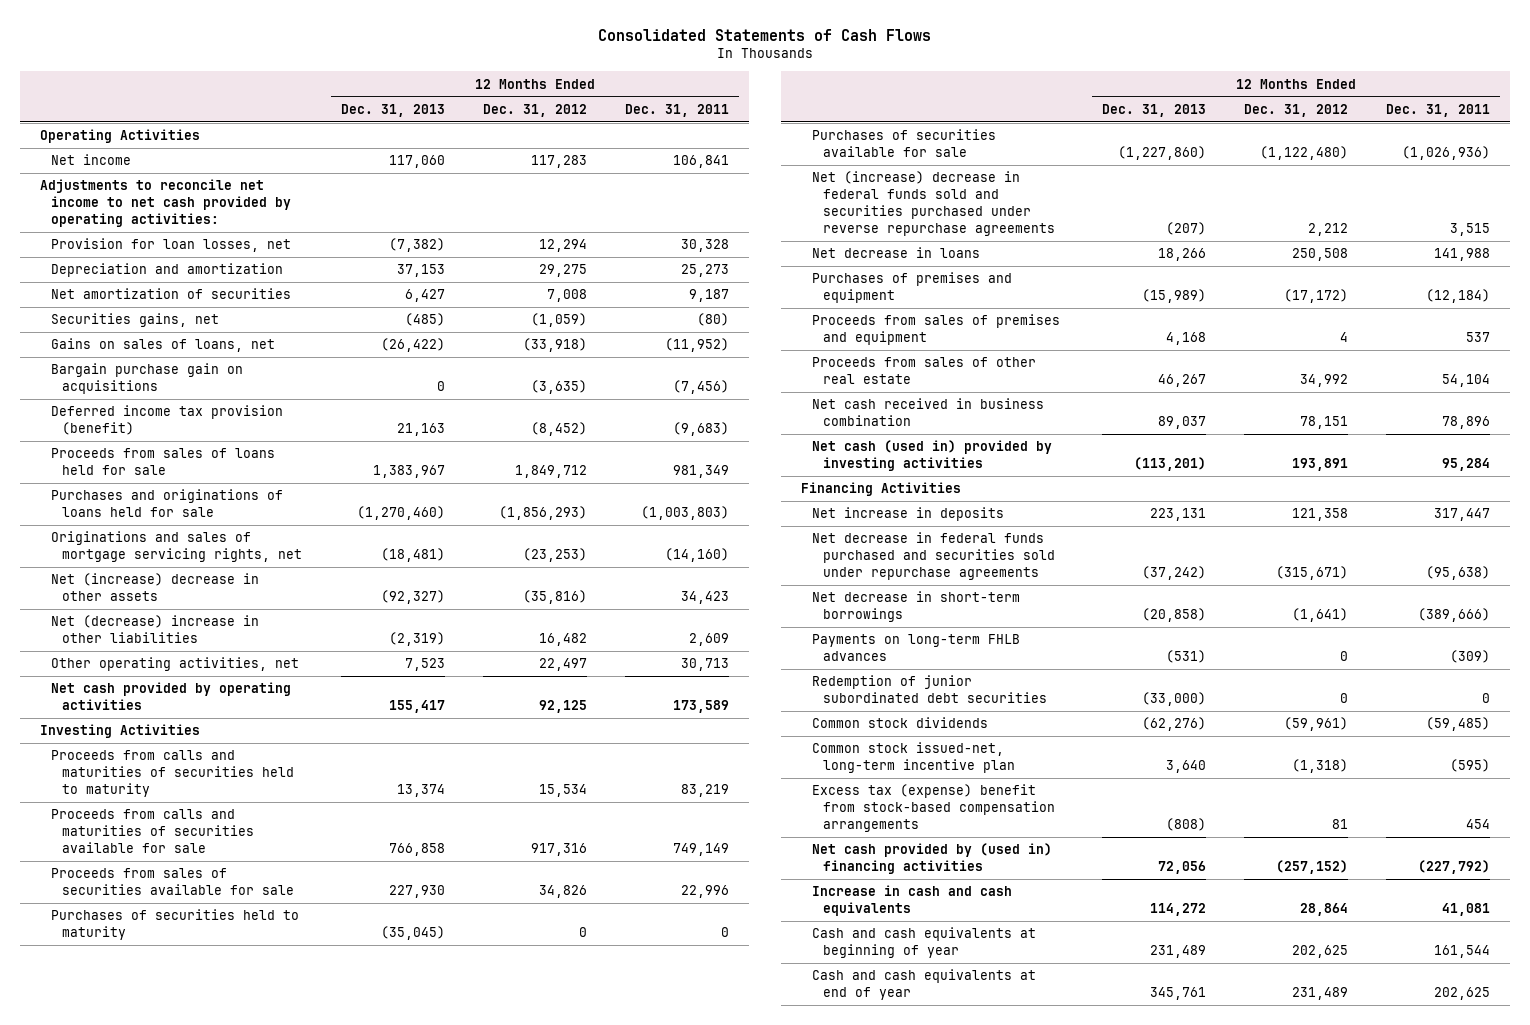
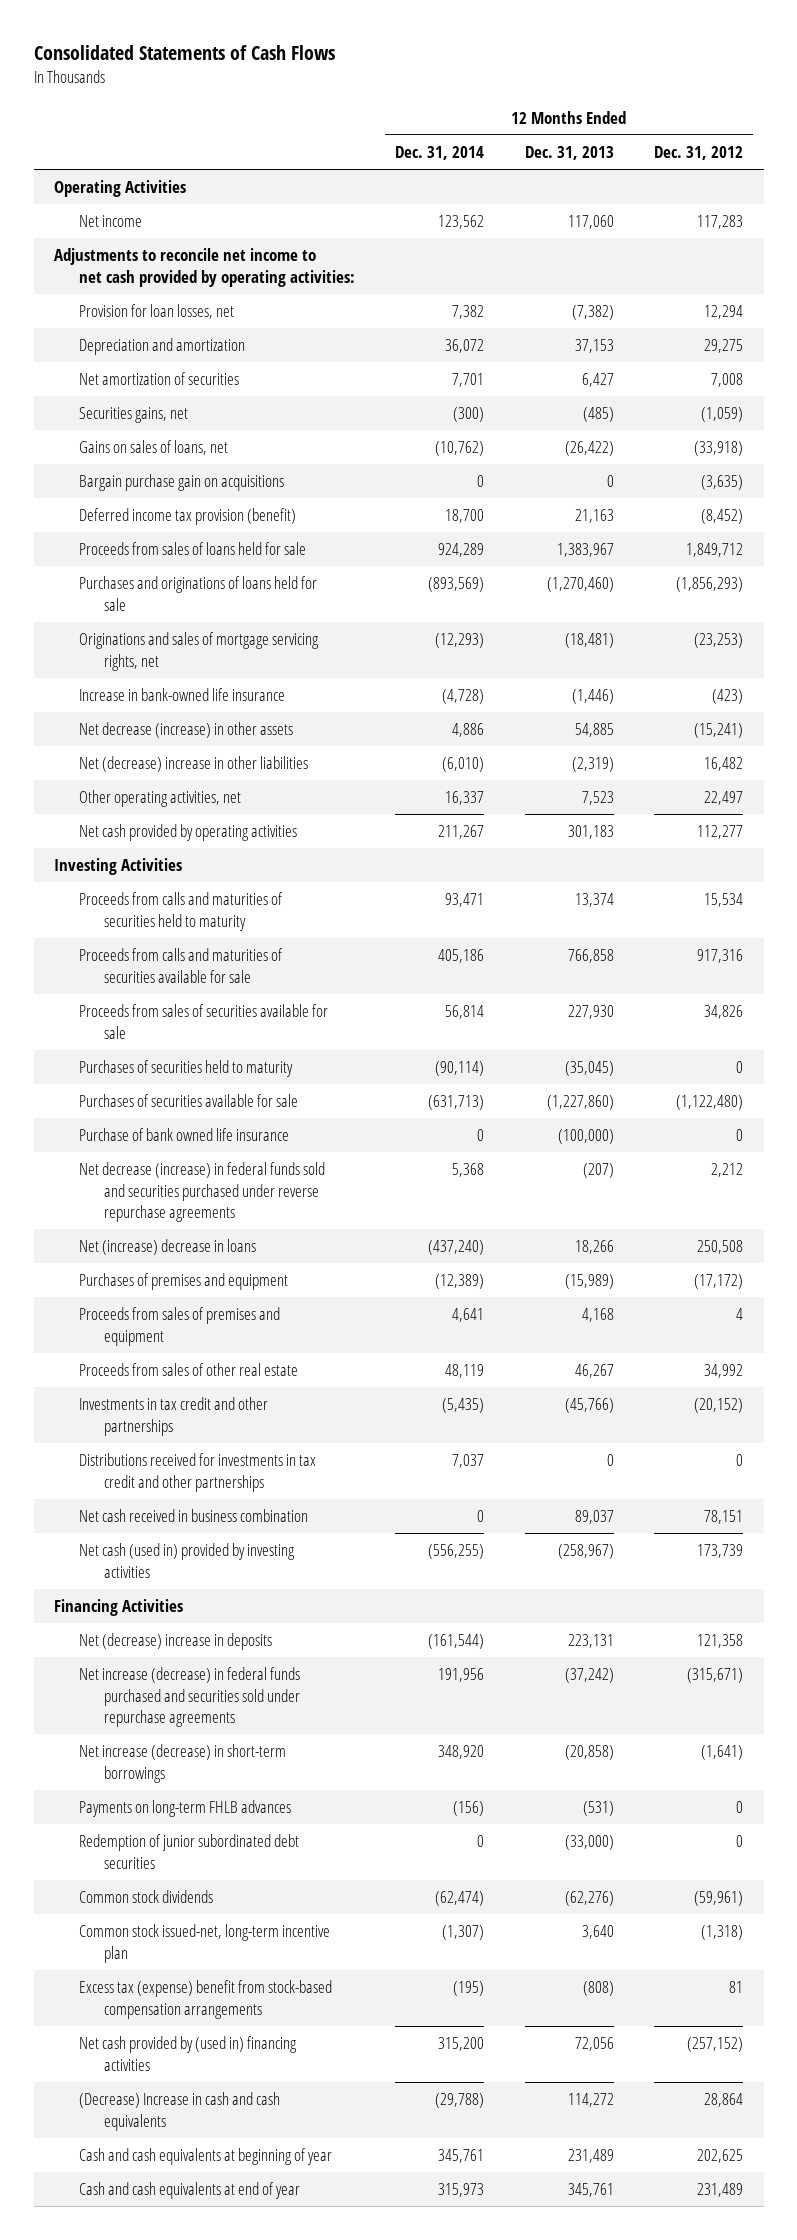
- | 12 Months Ended Dec. 31, 2013 | 12 Months Ended Dec. 31, 2012 | 12 Months Ended Dec. 31, 2011
+ | 12 Months Ended Dec. 31, 2014 | 12 Months Ended Dec. 31, 2013 | 12 Months Ended Dec. 31, 2012
- Net (increase) decrease in other assets | (92,327) | (35,816) | 34,423
+ Increase in bank-owned life insurance | (4,728) | (1,446) | (423)
+ Net decrease (increase) in other assets | 4,886 | 54,885 | (15,241)
- Net cash provided by operating activities | 155,417 | 92,125 | 173,589
+ Net cash provided by operating activities | 211,267 | 301,183 | 112,277
- Net (increase) decrease in federal funds sold and securities purchased under reverse repurchase agreements | (207) | 2,212 | 3,515
- Net decrease in loans | 18,266 | 250,508 | 141,988
+ Purchase of bank owned life insurance | 0 | (100,000) | 0
+ Net decrease (increase) in federal funds sold and securities purchased under reverse repurchase agreements | 5,368 | (207) | 2,212
+ Net (increase) decrease in loans | (437,240) | 18,266 | 250,508
+ Investments in tax credit and other partnerships | (5,435) | (45,766) | (20,152)
+ Distributions received for investments in tax credit and other partnerships | 7,037 | 0 | 0
- Net cash (used in) provided by investing activities | (113,201) | 193,891 | 95,284
+ Net cash (used in) provided by investing activities | (556,255) | (258,967) | 173,739
- Net increase in deposits | 223,131 | 121,358 | 317,447
- Net decrease in federal funds purchased and securities sold under repurchase agreements | (37,242) | (315,671) | (95,638)
- Net decrease in short-term borrowings | (20,858) | (1,641) | (389,666)
+ Net (decrease) increase in deposits | (161,544) | 223,131 | 121,358
+ Net increase (decrease) in federal funds purchased and securities sold under repurchase agreements | 191,956 | (37,242) | (315,671)
+ Net increase (decrease) in short-term borrowings | 348,920 | (20,858) | (1,641)
- Increase in cash and cash equivalents | 114,272 | 28,864 | 41,081
+ (Decrease) Increase in cash and cash equivalents | (29,788) | 114,272 | 28,864

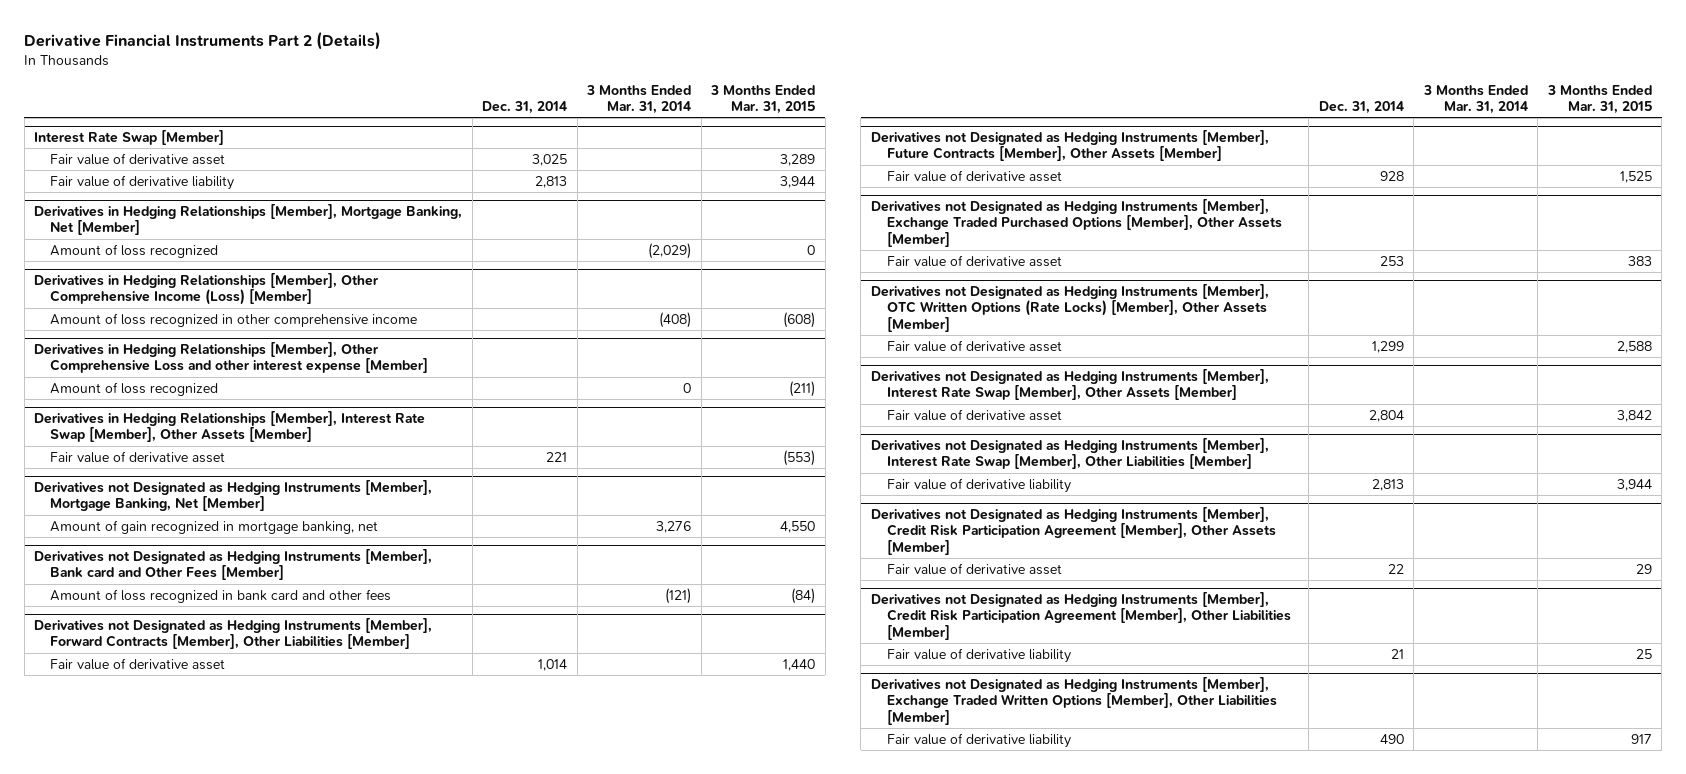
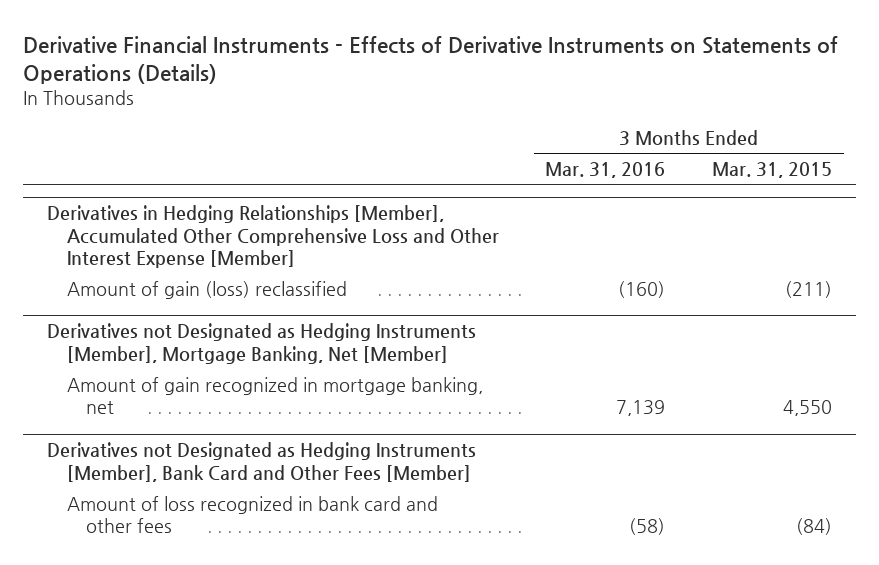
- Derivative Financial Instruments Part 2 (Details)
+ Derivative Financial Instruments - Effects of Derivative Instruments on Statements of Operations (Details)
- | Dec. 31, 2014 | 3 Months Ended Mar. 31, 2014 | 3 Months Ended Mar. 31, 2015
+ | 3 Months Ended Mar. 31, 2016 | 3 Months Ended Mar. 31, 2015
- Interest Rate Swap [Member]
- Fair value of derivative asset | 3,025 | | 3,289
- Fair value of derivative liability | 2,813 | | 3,944
- Derivatives in Hedging Relationships [Member], Mortgage Banking, Net [Member]
- Amount of loss recognized | | (2,029) | 0
- Derivatives in Hedging Relationships [Member], Other Comprehensive Income (Loss) [Member]
- Amount of loss recognized in other comprehensive income | | (408) | (608)
- Derivatives in Hedging Relationships [Member], Other Comprehensive Loss and other interest expense [Member]
- Amount of loss recognized | | 0 | (211)
- Derivatives in Hedging Relationships [Member], Interest Rate Swap [Member], Other Assets [Member]
- Fair value of derivative asset | 221 | | (553)
+ Derivatives in Hedging Relationships [Member], Accumulated Other Comprehensive Loss and Other Interest Expense [Member]
+ Amount of gain (loss) reclassified | (160) | (211)
- Derivatives not Designated as Hedging Instruments [Member], Bank card and Other Fees [Member]
+ Derivatives not Designated as Hedging Instruments [Member], Bank Card and Other Fees [Member]
- Derivatives not Designated as Hedging Instruments [Member], Forward Contracts [Member], Other Liabilities [Member]
- Fair value of derivative asset | 1,014 | | 1,440
- Derivatives not Designated as Hedging Instruments [Member], Future Contracts [Member], Other Assets [Member]
- Fair value of derivative asset | 928 | | 1,525
- Derivatives not Designated as Hedging Instruments [Member], Exchange Traded Purchased Options [Member], Other Assets [Member]
- Fair value of derivative asset | 253 | | 383
- Derivatives not Designated as Hedging Instruments [Member], OTC Written Options (Rate Locks) [Member], Other Assets [Member]
- Fair value of derivative asset | 1,299 | | 2,588
- Derivatives not Designated as Hedging Instruments [Member], Interest Rate Swap [Member], Other Assets [Member]
- Fair value of derivative asset | 2,804 | | 3,842
- Derivatives not Designated as Hedging Instruments [Member], Interest Rate Swap [Member], Other Liabilities [Member]
- Fair value of derivative liability | 2,813 | | 3,944
- Derivatives not Designated as Hedging Instruments [Member], Credit Risk Participation Agreement [Member], Other Assets [Member]
- Fair value of derivative asset | 22 | | 29
- Derivatives not Designated as Hedging Instruments [Member], Credit Risk Participation Agreement [Member], Other Liabilities [Member]
- Fair value of derivative liability | 21 | | 25
- Derivatives not Designated as Hedging Instruments [Member], Exchange Traded Written Options [Member], Other Liabilities [Member]
- Fair value of derivative liability | 490 | | 917

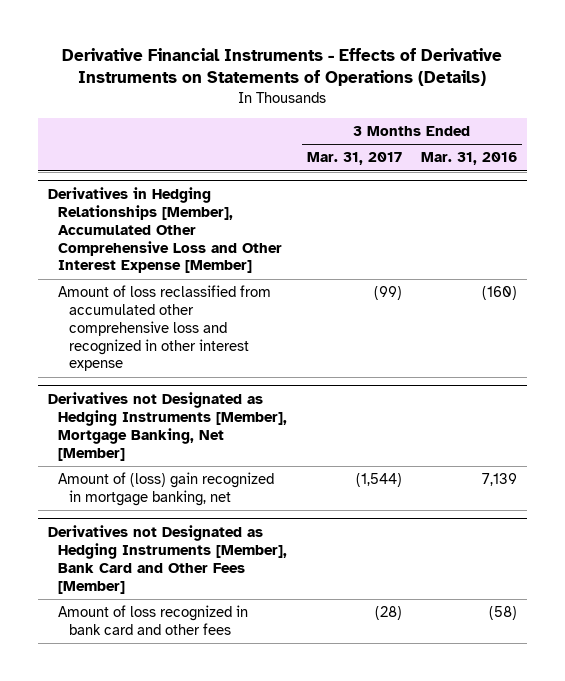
- | 3 Months Ended Mar. 31, 2016 | 3 Months Ended Mar. 31, 2015
+ | 3 Months Ended Mar. 31, 2017 | 3 Months Ended Mar. 31, 2016
@ Derivatives in Hedging Relationships [Member], Accumulated Other Comprehensive Loss and Other Interest Expense [Member]
- Amount of gain (loss) reclassified | (160) | (211)
+ Amount of loss reclassified from accumulated other comprehensive loss and recognized in other interest expense | (99) | (160)
@ Derivatives not Designated as Hedging Instruments [Member], Mortgage Banking, Net [Member]
- Amount of gain recognized in mortgage banking, net | 7,139 | 4,550
+ Amount of (loss) gain recognized in mortgage banking, net | (1,544) | 7,139

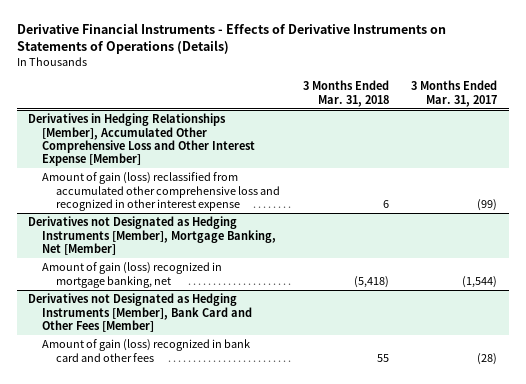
- | 3 Months Ended Mar. 31, 2017 | 3 Months Ended Mar. 31, 2016
+ | 3 Months Ended Mar. 31, 2018 | 3 Months Ended Mar. 31, 2017
@ Derivatives in Hedging Relationships [Member], Accumulated Other Comprehensive Loss and Other Interest Expense [Member]
- Amount of loss reclassified from accumulated other comprehensive loss and recognized in other interest expense | (99) | (160)
+ Amount of gain (loss) reclassified from accumulated other comprehensive loss and recognized in other interest expense | 6 | (99)
@ Derivatives not Designated as Hedging Instruments [Member], Mortgage Banking, Net [Member]
- Amount of (loss) gain recognized in mortgage banking, net | (1,544) | 7,139
+ Amount of gain (loss) recognized in mortgage banking, net | (5,418) | (1,544)
@ Derivatives not Designated as Hedging Instruments [Member], Bank Card and Other Fees [Member]
- Amount of loss recognized in bank card and other fees | (28) | (58)
+ Amount of gain (loss) recognized in bank card and other fees | 55 | (28)

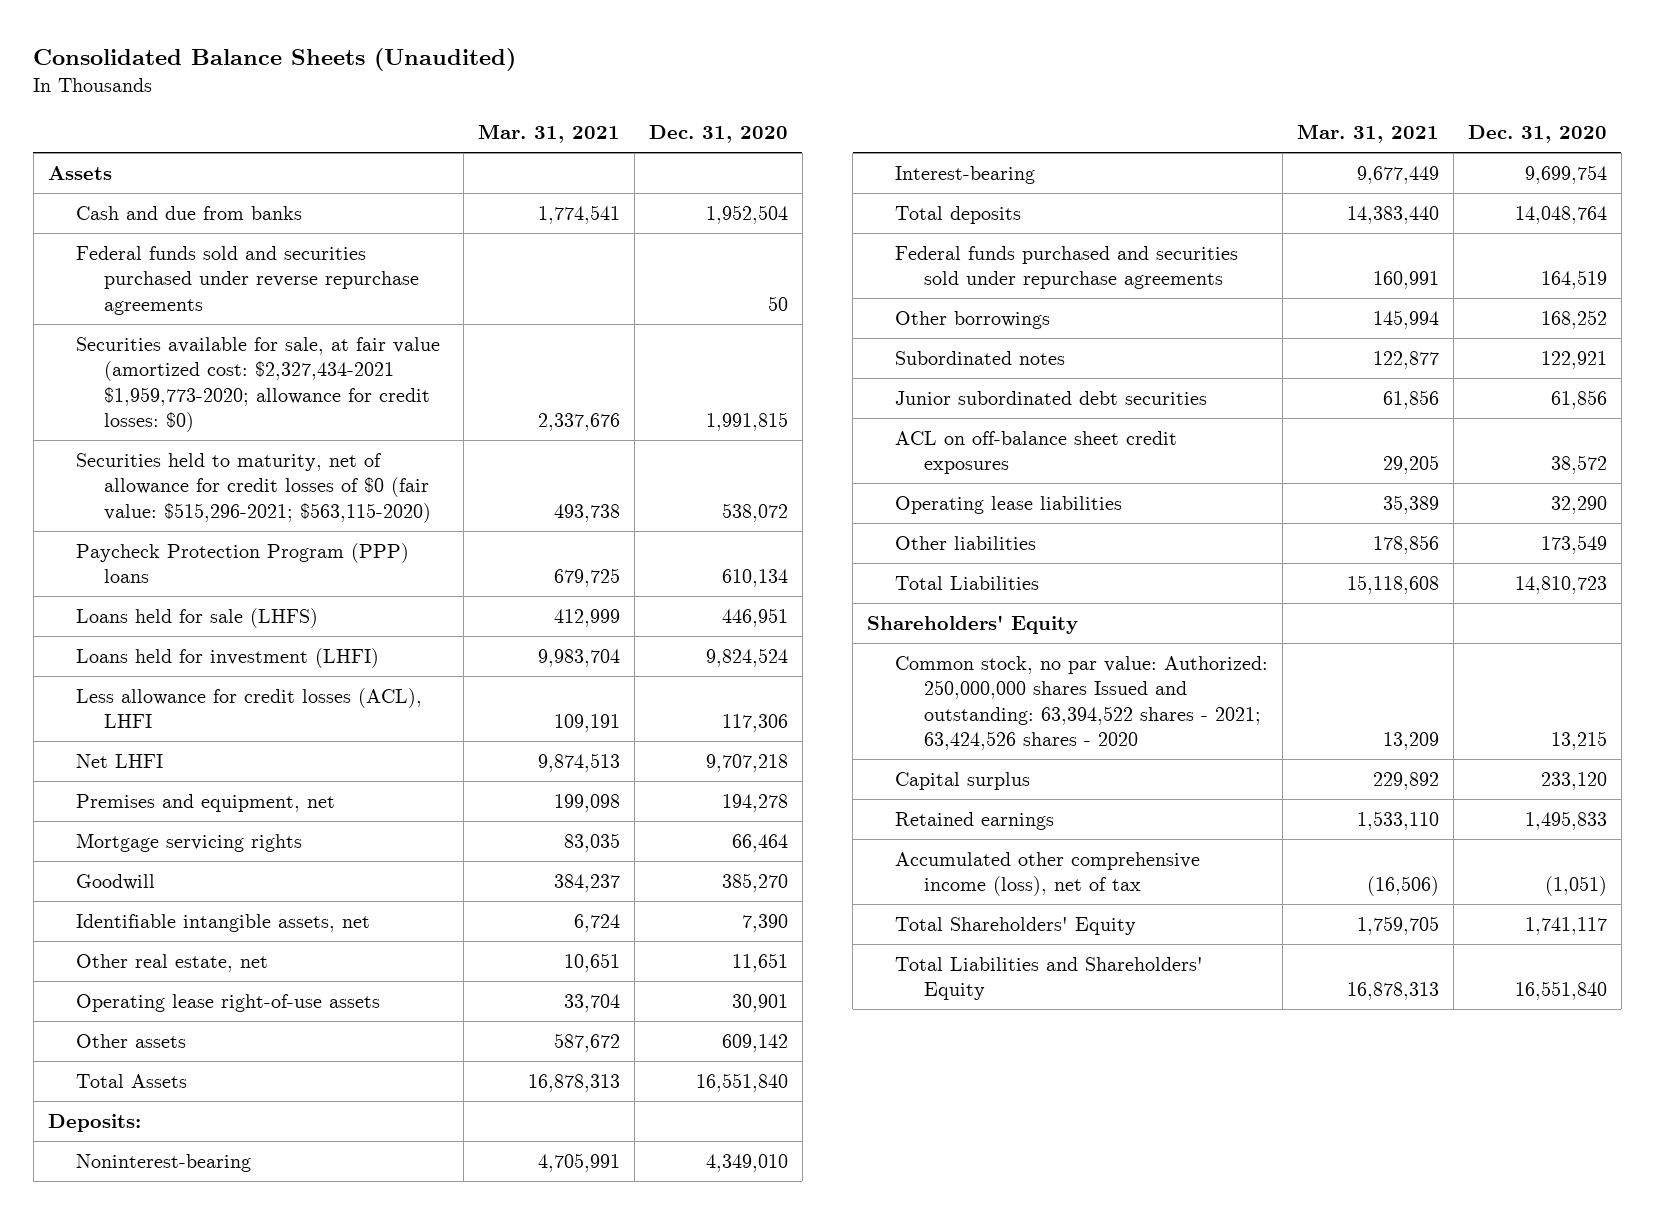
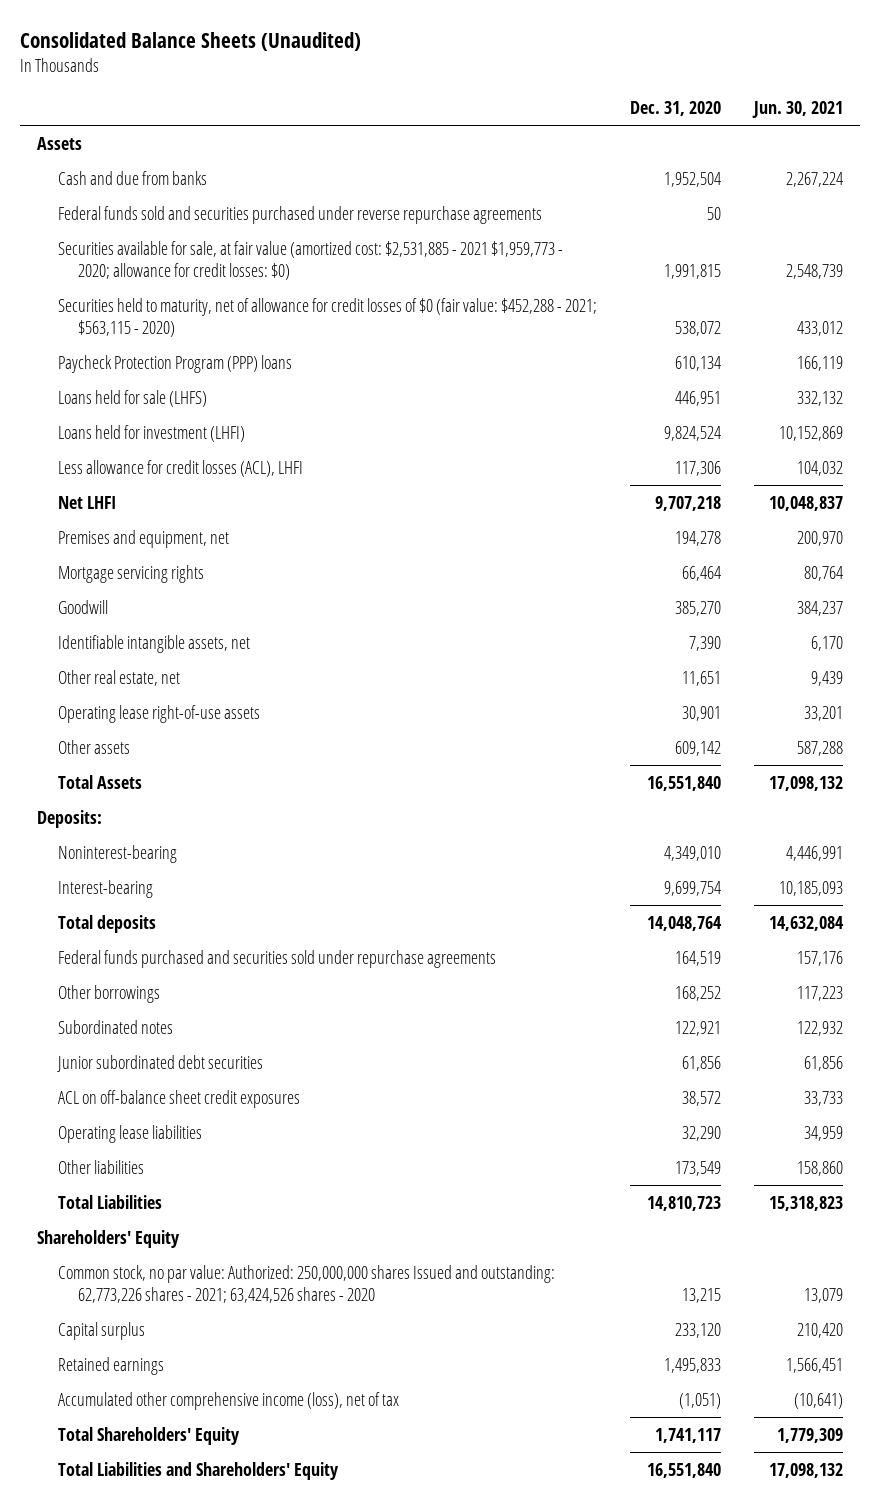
- | Mar. 31, 2021 | Dec. 31, 2020
+ | Dec. 31, 2020 | Jun. 30, 2021
- Securities available for sale, at fair value (amortized cost: $2,327,434-2021 $1,959,773-2020; allowance for credit losses: $0) | 2,337,676 | 1,991,815
- Securities held to maturity, net of allowance for credit losses of $0 (fair value: $515,296-2021; $563,115-2020) | 493,738 | 538,072
+ Securities available for sale, at fair value (amortized cost: $2,531,885 - 2021 $1,959,773 - 2020; allowance for credit losses: $0) | 1,991,815 | 2,548,739
+ Securities held to maturity, net of allowance for credit losses of $0 (fair value: $452,288 - 2021; $563,115 - 2020) | 538,072 | 433,012
- Common stock, no par value: Authorized: 250,000,000 shares Issued and outstanding: 63,394,522 shares - 2021; 63,424,526 shares - 2020 | 13,209 | 13,215
+ Common stock, no par value: Authorized: 250,000,000 shares Issued and outstanding: 62,773,226 shares - 2021; 63,424,526 shares - 2020 | 13,215 | 13,079

